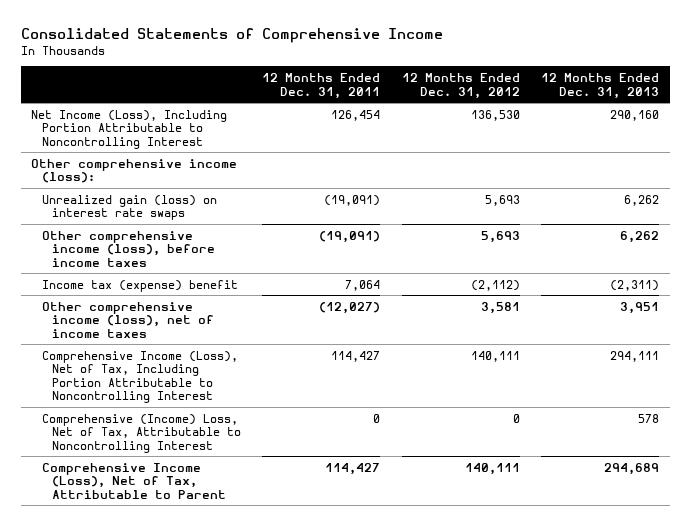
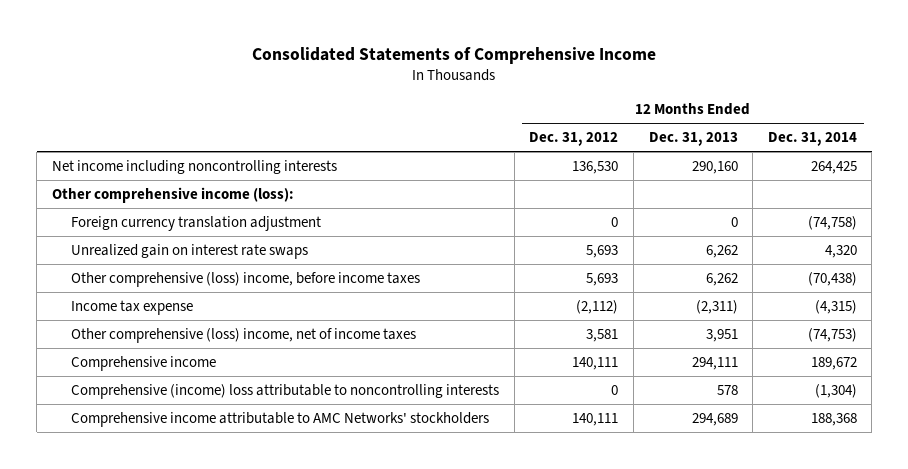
- | 12 Months Ended Dec. 31, 2011 | 12 Months Ended Dec. 31, 2012 | 12 Months Ended Dec. 31, 2013
+ | 12 Months Ended Dec. 31, 2012 | 12 Months Ended Dec. 31, 2013 | 12 Months Ended Dec. 31, 2014
- Net Income (Loss), Including Portion Attributable to Noncontrolling Interest | 126,454 | 136,530 | 290,160
+ Net income including noncontrolling interests | 136,530 | 290,160 | 264,425
- Unrealized gain (loss) on interest rate swaps | (19,091) | 5,693 | 6,262
- Other comprehensive income (loss), before income taxes | (19,091) | 5,693 | 6,262
- Income tax (expense) benefit | 7,064 | (2,112) | (2,311)
- Other comprehensive income (loss), net of income taxes | (12,027) | 3,581 | 3,951
- Comprehensive Income (Loss), Net of Tax, Including Portion Attributable to Noncontrolling Interest | 114,427 | 140,111 | 294,111
- Comprehensive (Income) Loss, Net of Tax, Attributable to Noncontrolling Interest | 0 | 0 | 578
- Comprehensive Income (Loss), Net of Tax, Attributable to Parent | 114,427 | 140,111 | 294,689
+ Foreign currency translation adjustment | 0 | 0 | (74,758)
+ Unrealized gain on interest rate swaps | 5,693 | 6,262 | 4,320
+ Other comprehensive (loss) income, before income taxes | 5,693 | 6,262 | (70,438)
+ Income tax expense | (2,112) | (2,311) | (4,315)
+ Other comprehensive (loss) income, net of income taxes | 3,581 | 3,951 | (74,753)
+ Comprehensive income | 140,111 | 294,111 | 189,672
+ Comprehensive (income) loss attributable to noncontrolling interests | 0 | 578 | (1,304)
+ Comprehensive income attributable to AMC Networks' stockholders | 140,111 | 294,689 | 188,368

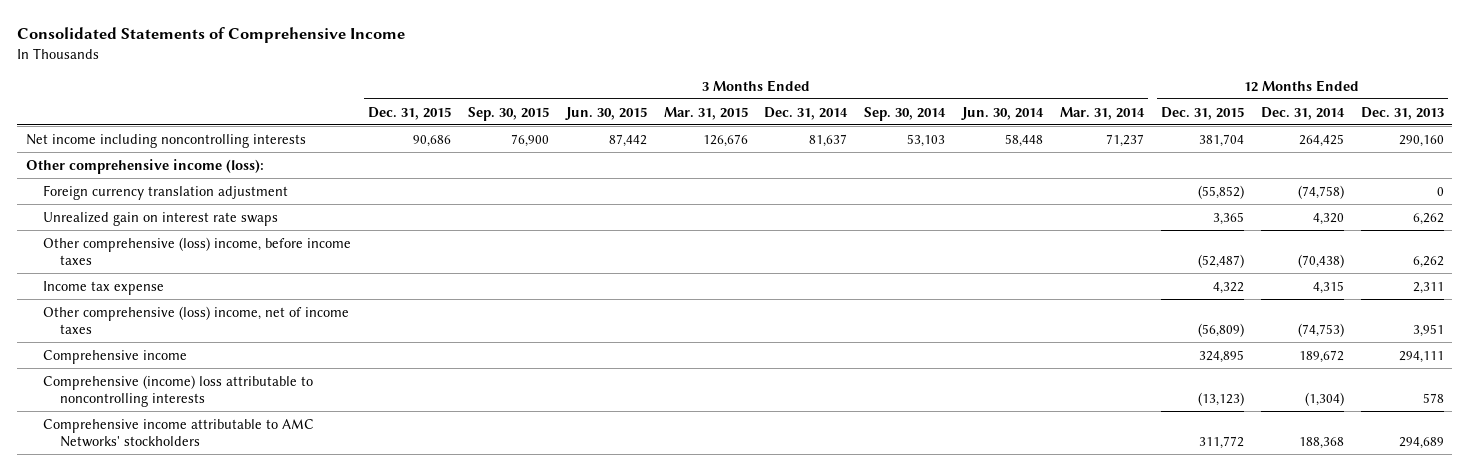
- | 12 Months Ended Dec. 31, 2012 | 12 Months Ended Dec. 31, 2013 | 12 Months Ended Dec. 31, 2014
+ | 3 Months Ended Dec. 31, 2015 | 3 Months Ended Sep. 30, 2015 | 3 Months Ended Jun. 30, 2015 | 3 Months Ended Mar. 31, 2015 | 3 Months Ended Dec. 31, 2014 | 3 Months Ended Sep. 30, 2014 | 3 Months Ended Jun. 30, 2014 | 3 Months Ended Mar. 31, 2014 | 12 Months Ended Dec. 31, 2015 | 12 Months Ended Dec. 31, 2014 | 12 Months Ended Dec. 31, 2013
- Income tax expense | (2,112) | (2,311) | (4,315)
+ Income tax expense | | | | | | | | | 4,322 | 4,315 | 2,311

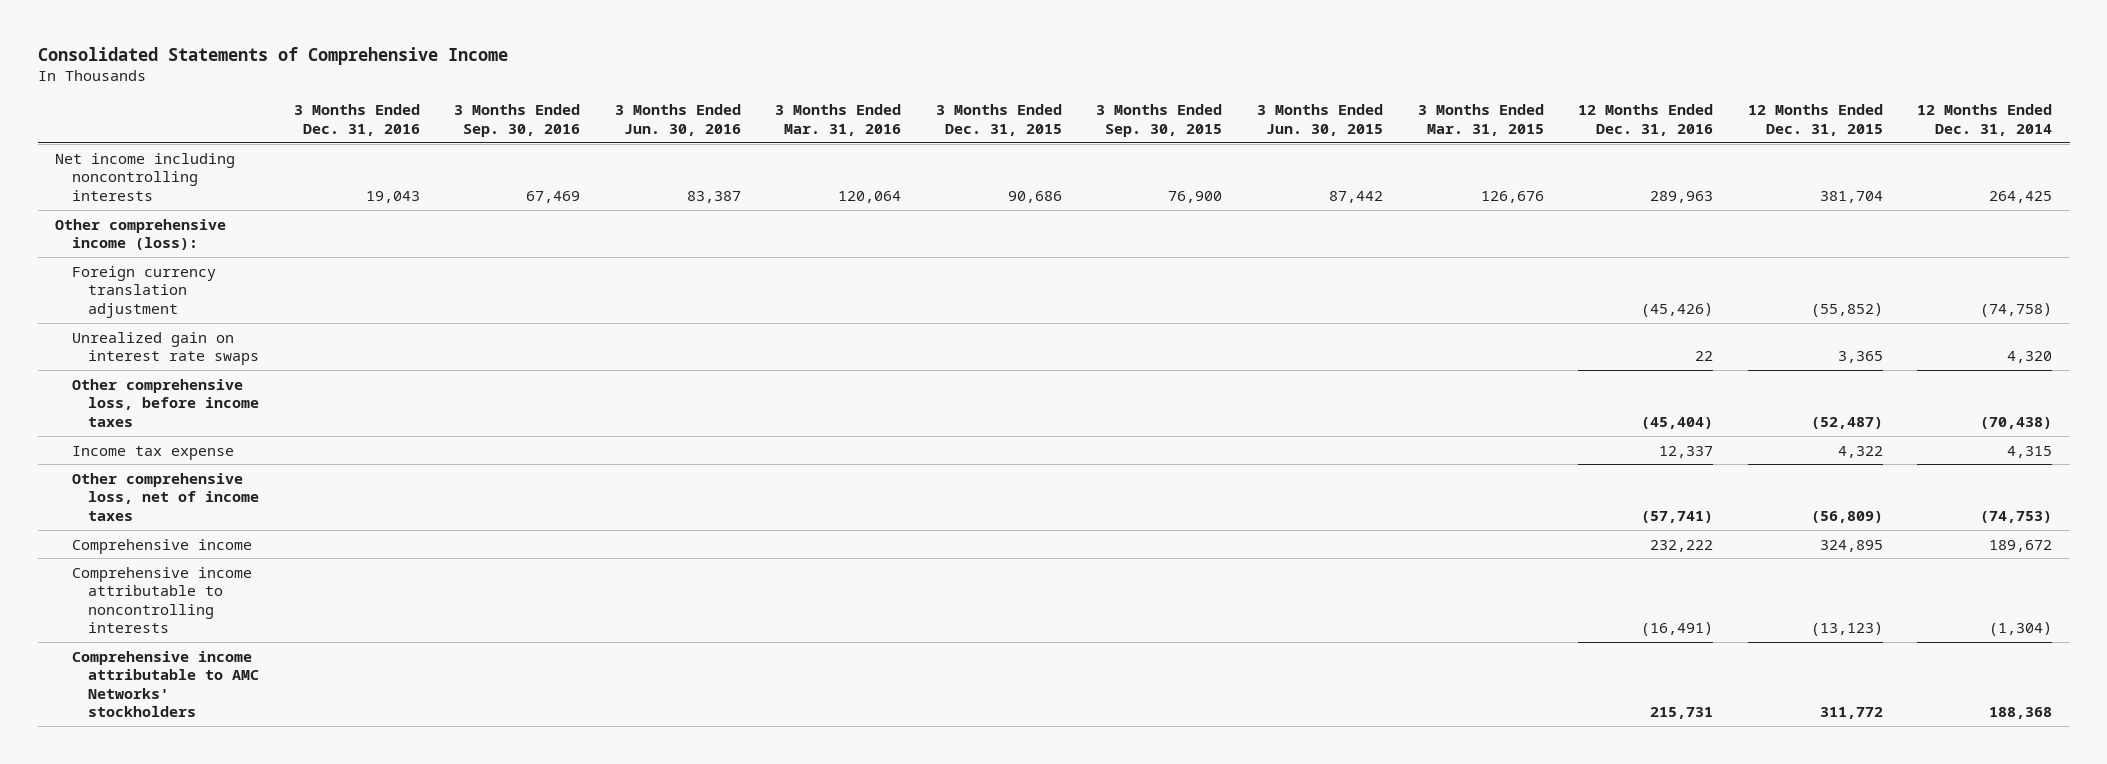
- | 3 Months Ended Dec. 31, 2015 | 3 Months Ended Sep. 30, 2015 | 3 Months Ended Jun. 30, 2015 | 3 Months Ended Mar. 31, 2015 | 3 Months Ended Dec. 31, 2014 | 3 Months Ended Sep. 30, 2014 | 3 Months Ended Jun. 30, 2014 | 3 Months Ended Mar. 31, 2014 | 12 Months Ended Dec. 31, 2015 | 12 Months Ended Dec. 31, 2014 | 12 Months Ended Dec. 31, 2013
+ | 3 Months Ended Dec. 31, 2016 | 3 Months Ended Sep. 30, 2016 | 3 Months Ended Jun. 30, 2016 | 3 Months Ended Mar. 31, 2016 | 3 Months Ended Dec. 31, 2015 | 3 Months Ended Sep. 30, 2015 | 3 Months Ended Jun. 30, 2015 | 3 Months Ended Mar. 31, 2015 | 12 Months Ended Dec. 31, 2016 | 12 Months Ended Dec. 31, 2015 | 12 Months Ended Dec. 31, 2014
- Other comprehensive (loss) income, before income taxes | | | | | | | | | (52,487) | (70,438) | 6,262
+ Other comprehensive loss, before income taxes | | | | | | | | | (45,404) | (52,487) | (70,438)
- Other comprehensive (loss) income, net of income taxes | | | | | | | | | (56,809) | (74,753) | 3,951
+ Other comprehensive loss, net of income taxes | | | | | | | | | (57,741) | (56,809) | (74,753)
- Comprehensive (income) loss attributable to noncontrolling interests | | | | | | | | | (13,123) | (1,304) | 578
+ Comprehensive income attributable to noncontrolling interests | | | | | | | | | (16,491) | (13,123) | (1,304)

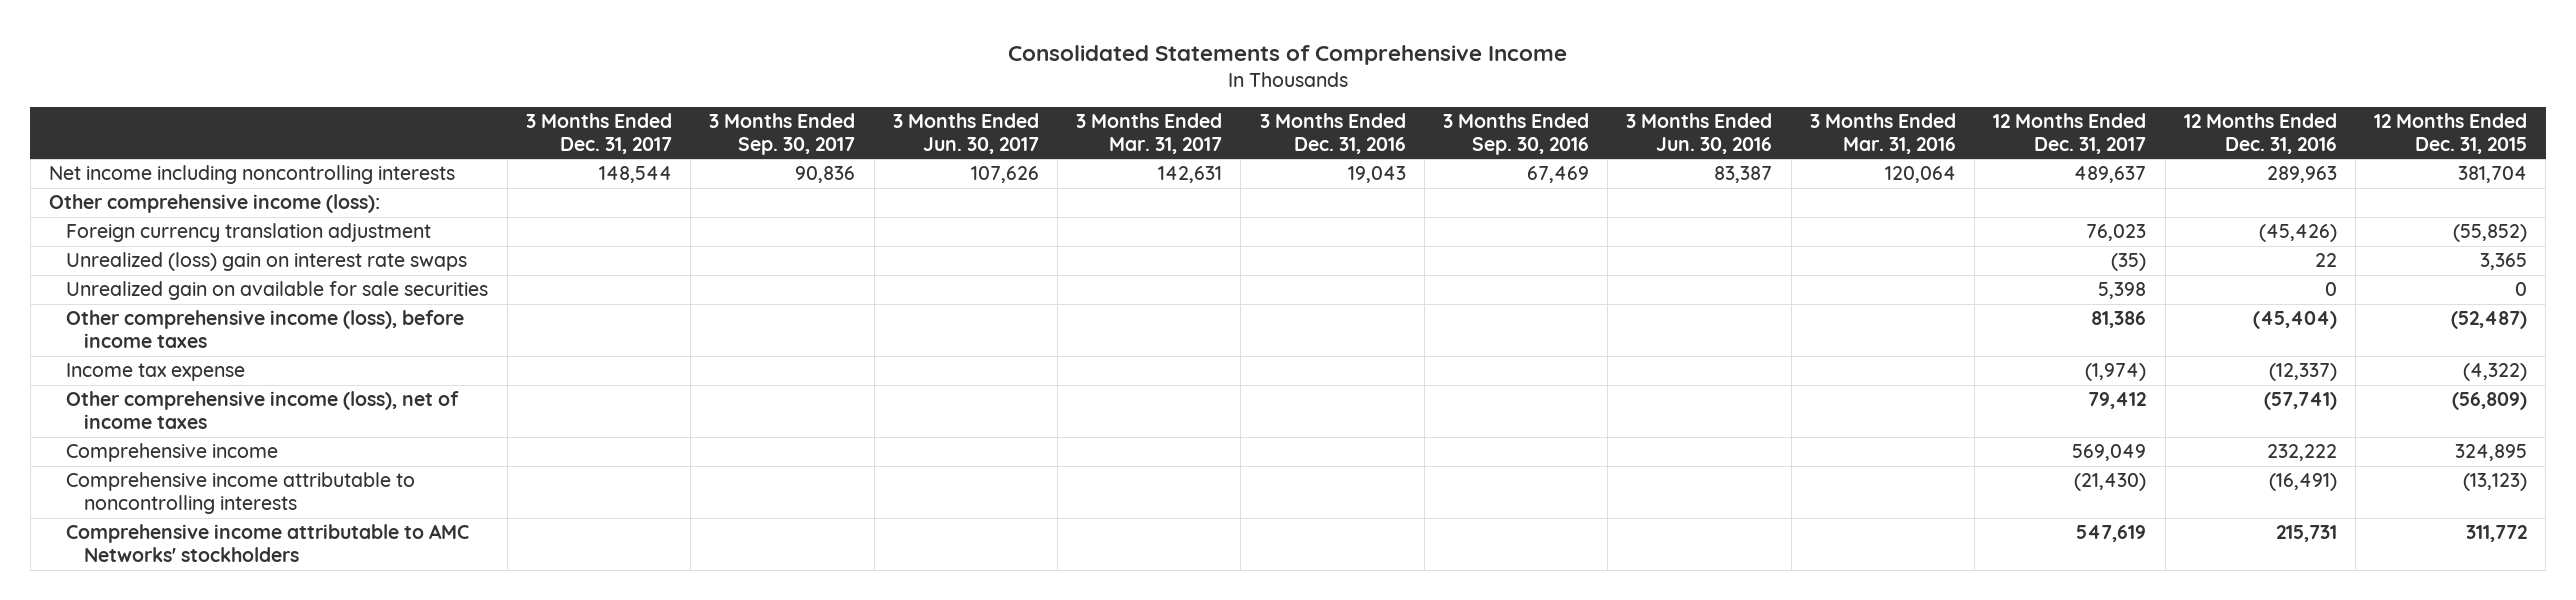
- | 3 Months Ended Dec. 31, 2016 | 3 Months Ended Sep. 30, 2016 | 3 Months Ended Jun. 30, 2016 | 3 Months Ended Mar. 31, 2016 | 3 Months Ended Dec. 31, 2015 | 3 Months Ended Sep. 30, 2015 | 3 Months Ended Jun. 30, 2015 | 3 Months Ended Mar. 31, 2015 | 12 Months Ended Dec. 31, 2016 | 12 Months Ended Dec. 31, 2015 | 12 Months Ended Dec. 31, 2014
+ | 3 Months Ended Dec. 31, 2017 | 3 Months Ended Sep. 30, 2017 | 3 Months Ended Jun. 30, 2017 | 3 Months Ended Mar. 31, 2017 | 3 Months Ended Dec. 31, 2016 | 3 Months Ended Sep. 30, 2016 | 3 Months Ended Jun. 30, 2016 | 3 Months Ended Mar. 31, 2016 | 12 Months Ended Dec. 31, 2017 | 12 Months Ended Dec. 31, 2016 | 12 Months Ended Dec. 31, 2015
- Unrealized gain on interest rate swaps | | | | | | | | | 22 | 3,365 | 4,320
- Other comprehensive loss, before income taxes | | | | | | | | | (45,404) | (52,487) | (70,438)
- Income tax expense | | | | | | | | | 12,337 | 4,322 | 4,315
- Other comprehensive loss, net of income taxes | | | | | | | | | (57,741) | (56,809) | (74,753)
+ Unrealized (loss) gain on interest rate swaps | | | | | | | | | (35) | 22 | 3,365
+ Unrealized gain on available for sale securities | | | | | | | | | 5,398 | 0 | 0
+ Other comprehensive income (loss), before income taxes | | | | | | | | | 81,386 | (45,404) | (52,487)
+ Income tax expense | | | | | | | | | (1,974) | (12,337) | (4,322)
+ Other comprehensive income (loss), net of income taxes | | | | | | | | | 79,412 | (57,741) | (56,809)

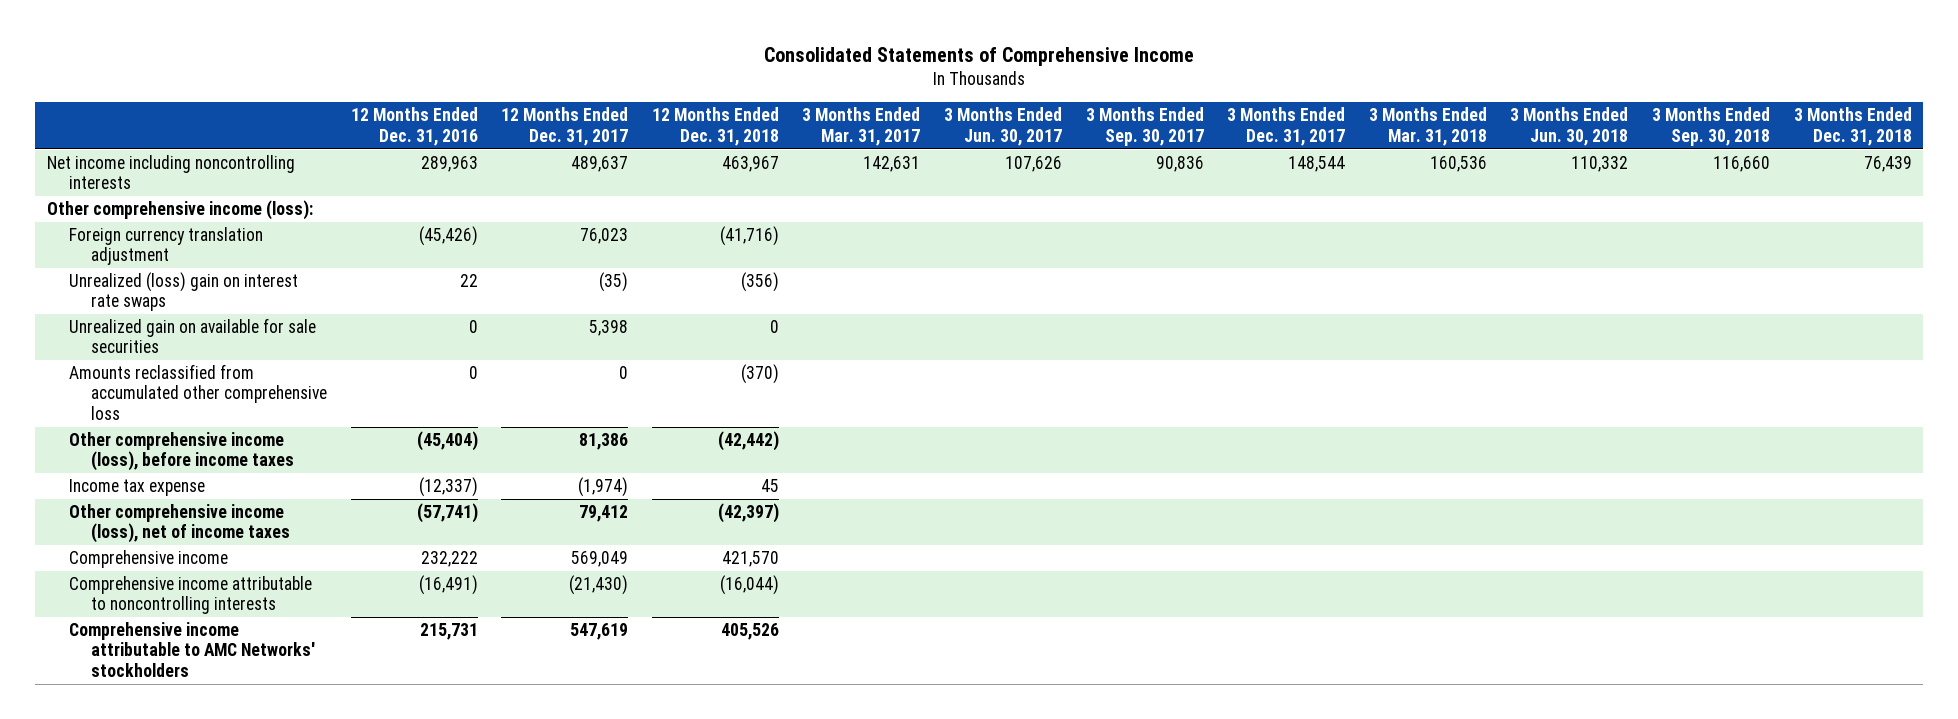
- | 3 Months Ended Dec. 31, 2017 | 3 Months Ended Sep. 30, 2017 | 3 Months Ended Jun. 30, 2017 | 3 Months Ended Mar. 31, 2017 | 3 Months Ended Dec. 31, 2016 | 3 Months Ended Sep. 30, 2016 | 3 Months Ended Jun. 30, 2016 | 3 Months Ended Mar. 31, 2016 | 12 Months Ended Dec. 31, 2017 | 12 Months Ended Dec. 31, 2016 | 12 Months Ended Dec. 31, 2015
+ | 12 Months Ended Dec. 31, 2016 | 12 Months Ended Dec. 31, 2017 | 12 Months Ended Dec. 31, 2018 | 3 Months Ended Mar. 31, 2017 | 3 Months Ended Jun. 30, 2017 | 3 Months Ended Sep. 30, 2017 | 3 Months Ended Dec. 31, 2017 | 3 Months Ended Mar. 31, 2018 | 3 Months Ended Jun. 30, 2018 | 3 Months Ended Sep. 30, 2018 | 3 Months Ended Dec. 31, 2018
+ Amounts reclassified from accumulated other comprehensive loss | 0 | 0 | (370) | | | | | | | |

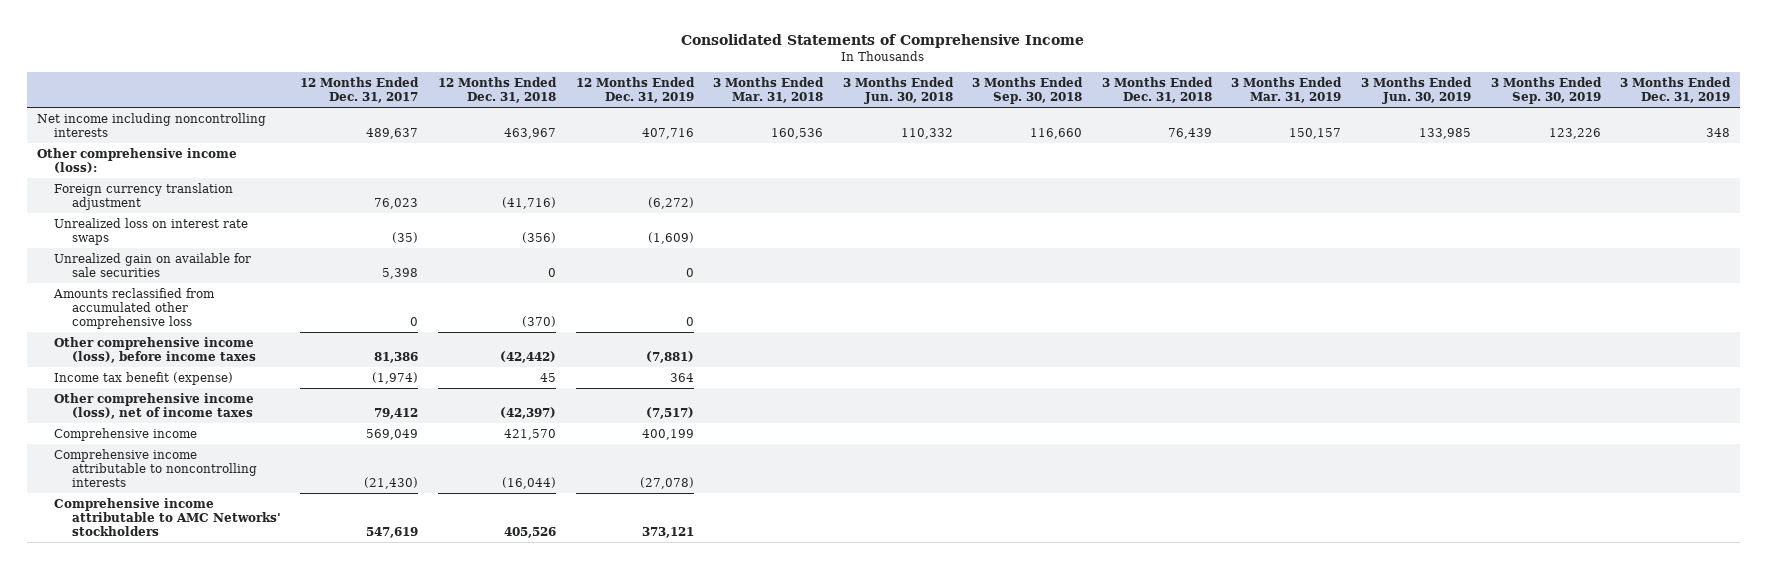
- | 12 Months Ended Dec. 31, 2016 | 12 Months Ended Dec. 31, 2017 | 12 Months Ended Dec. 31, 2018 | 3 Months Ended Mar. 31, 2017 | 3 Months Ended Jun. 30, 2017 | 3 Months Ended Sep. 30, 2017 | 3 Months Ended Dec. 31, 2017 | 3 Months Ended Mar. 31, 2018 | 3 Months Ended Jun. 30, 2018 | 3 Months Ended Sep. 30, 2018 | 3 Months Ended Dec. 31, 2018
+ | 12 Months Ended Dec. 31, 2017 | 12 Months Ended Dec. 31, 2018 | 12 Months Ended Dec. 31, 2019 | 3 Months Ended Mar. 31, 2018 | 3 Months Ended Jun. 30, 2018 | 3 Months Ended Sep. 30, 2018 | 3 Months Ended Dec. 31, 2018 | 3 Months Ended Mar. 31, 2019 | 3 Months Ended Jun. 30, 2019 | 3 Months Ended Sep. 30, 2019 | 3 Months Ended Dec. 31, 2019
- Unrealized (loss) gain on interest rate swaps | 22 | (35) | (356) | | | | | | | |
+ Unrealized loss on interest rate swaps | (35) | (356) | (1,609) | | | | | | | |
- Income tax expense | (12,337) | (1,974) | 45 | | | | | | | |
+ Income tax benefit (expense) | (1,974) | 45 | 364 | | | | | | | |

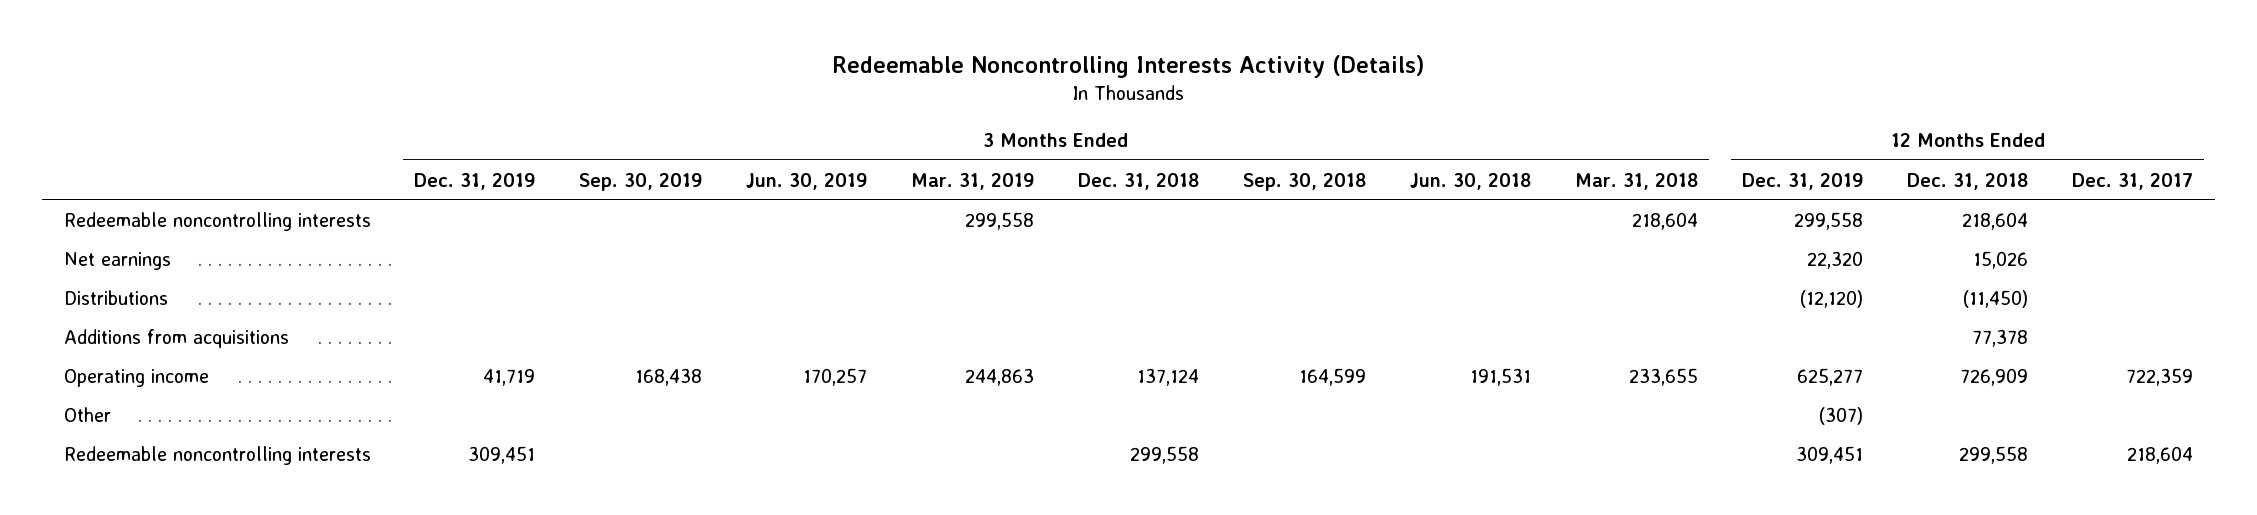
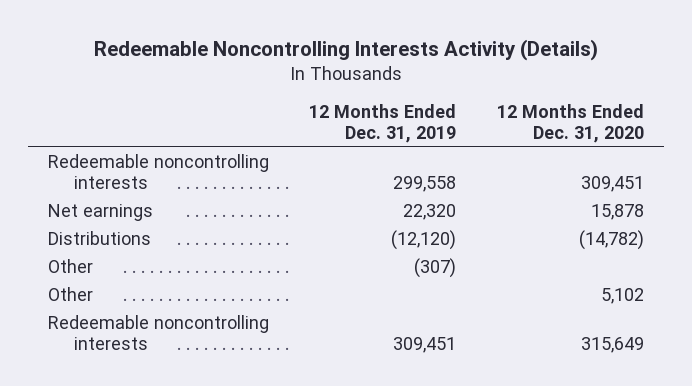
- | 3 Months Ended Dec. 31, 2019 | 3 Months Ended Sep. 30, 2019 | 3 Months Ended Jun. 30, 2019 | 3 Months Ended Mar. 31, 2019 | 3 Months Ended Dec. 31, 2018 | 3 Months Ended Sep. 30, 2018 | 3 Months Ended Jun. 30, 2018 | 3 Months Ended Mar. 31, 2018 | 12 Months Ended Dec. 31, 2019 | 12 Months Ended Dec. 31, 2018 | 12 Months Ended Dec. 31, 2017
+ | 12 Months Ended Dec. 31, 2019 | 12 Months Ended Dec. 31, 2020
- Additions from acquisitions | | | | | | | | | | 77,378 |
- Operating income | 41,719 | 168,438 | 170,257 | 244,863 | 137,124 | 164,599 | 191,531 | 233,655 | 625,277 | 726,909 | 722,359
+ Other | | 5,102

